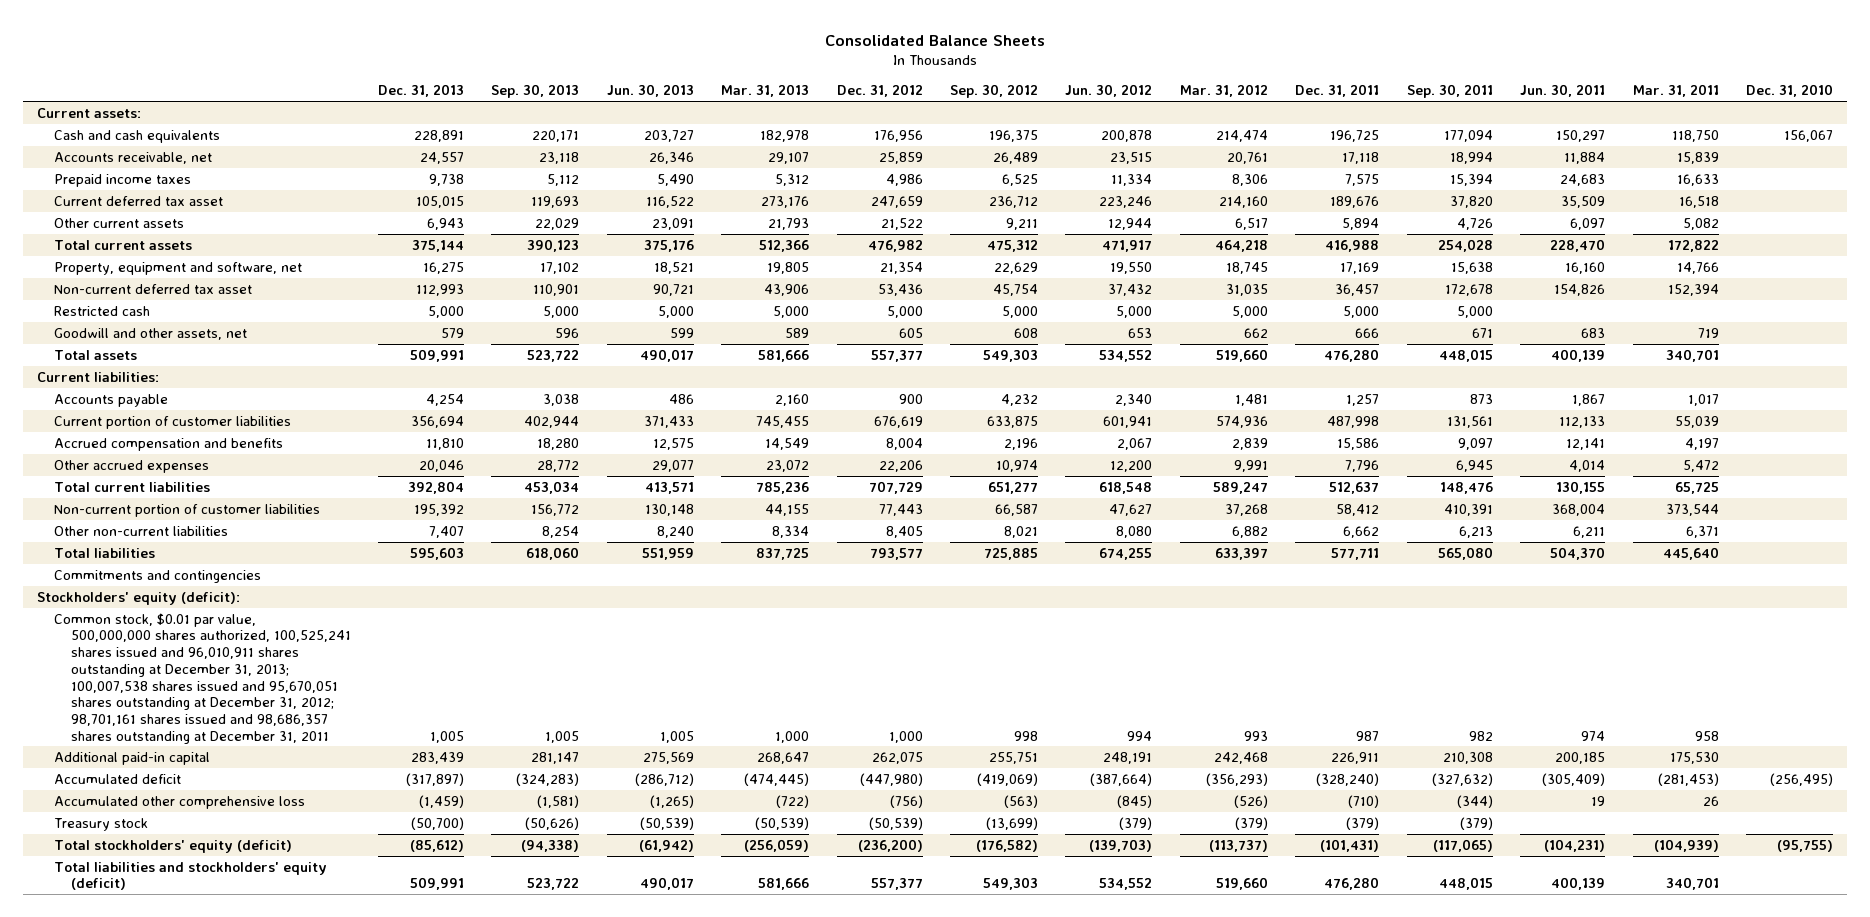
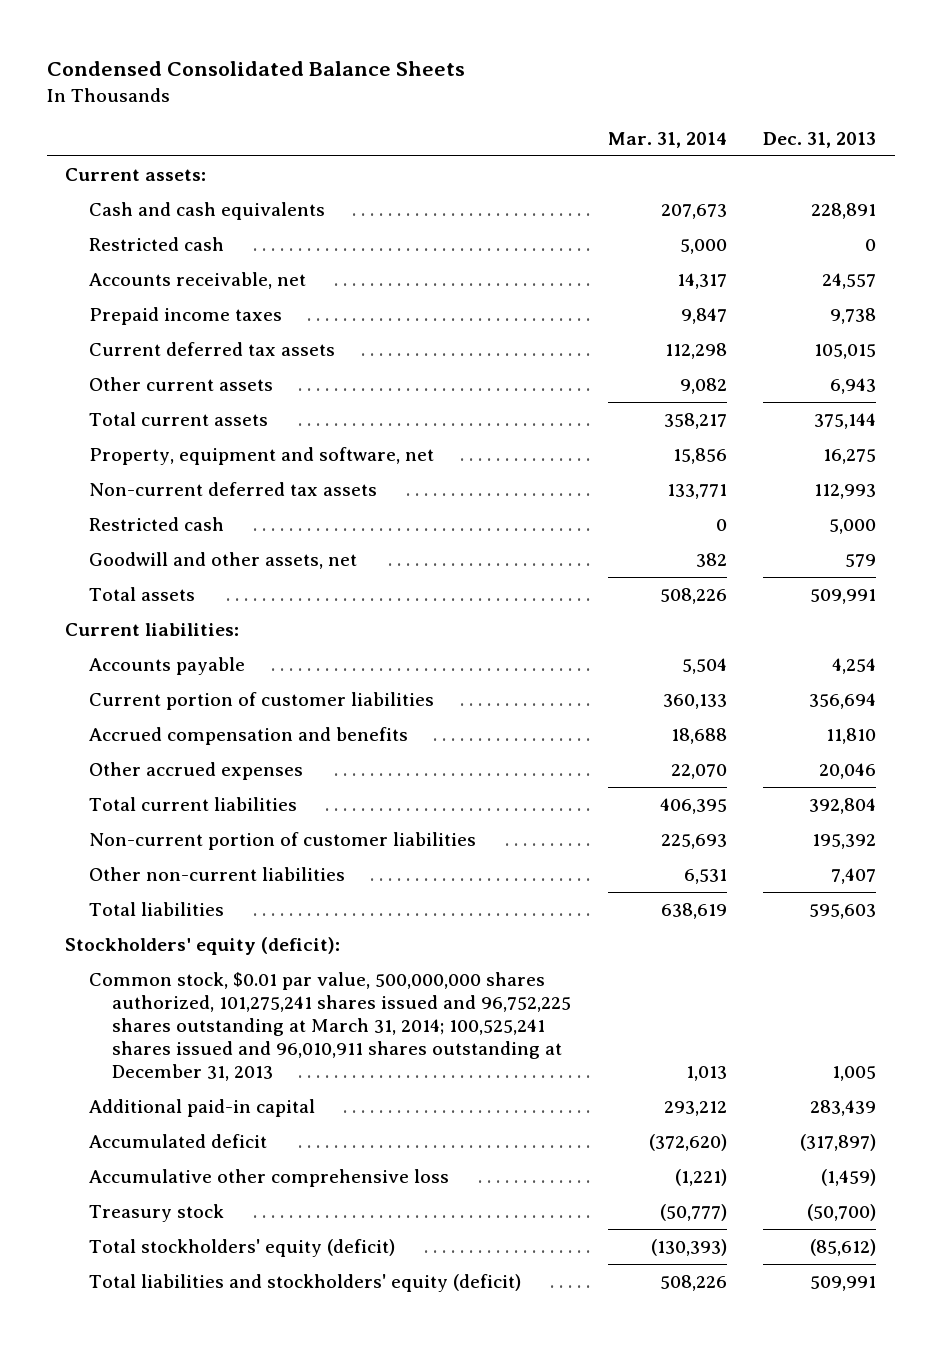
- Consolidated Balance Sheets
+ Condensed Consolidated Balance Sheets
- | Dec. 31, 2013 | Sep. 30, 2013 | Jun. 30, 2013 | Mar. 31, 2013 | Dec. 31, 2012 | Sep. 30, 2012 | Jun. 30, 2012 | Mar. 31, 2012 | Dec. 31, 2011 | Sep. 30, 2011 | Jun. 30, 2011 | Mar. 31, 2011 | Dec. 31, 2010
+ | Mar. 31, 2014 | Dec. 31, 2013
+ Restricted cash | 5,000 | 0
- Current deferred tax asset | 105,015 | 119,693 | 116,522 | 273,176 | 247,659 | 236,712 | 223,246 | 214,160 | 189,676 | 37,820 | 35,509 | 16,518 |
+ Current deferred tax assets | 112,298 | 105,015
- Non-current deferred tax asset | 112,993 | 110,901 | 90,721 | 43,906 | 53,436 | 45,754 | 37,432 | 31,035 | 36,457 | 172,678 | 154,826 | 152,394 |
+ Non-current deferred tax assets | 133,771 | 112,993
- Commitments and contingencies
- Common stock, $0.01 par value, 500,000,000 shares authorized, 100,525,241 shares issued and 96,010,911 shares outstanding at December 31, 2013; 100,007,538 shares issued and 95,670,051 shares outstanding at December 31, 2012; 98,701,161 shares issued and 98,686,357 shares outstanding at December 31, 2011 | 1,005 | 1,005 | 1,005 | 1,000 | 1,000 | 998 | 994 | 993 | 987 | 982 | 974 | 958 |
+ Common stock, $0.01 par value, 500,000,000 shares authorized, 101,275,241 shares issued and 96,752,225 shares outstanding at March 31, 2014; 100,525,241 shares issued and 96,010,911 shares outstanding at December 31, 2013 | 1,013 | 1,005
- Accumulated other comprehensive loss | (1,459) | (1,581) | (1,265) | (722) | (756) | (563) | (845) | (526) | (710) | (344) | 19 | 26 |
+ Accumulative other comprehensive loss | (1,221) | (1,459)

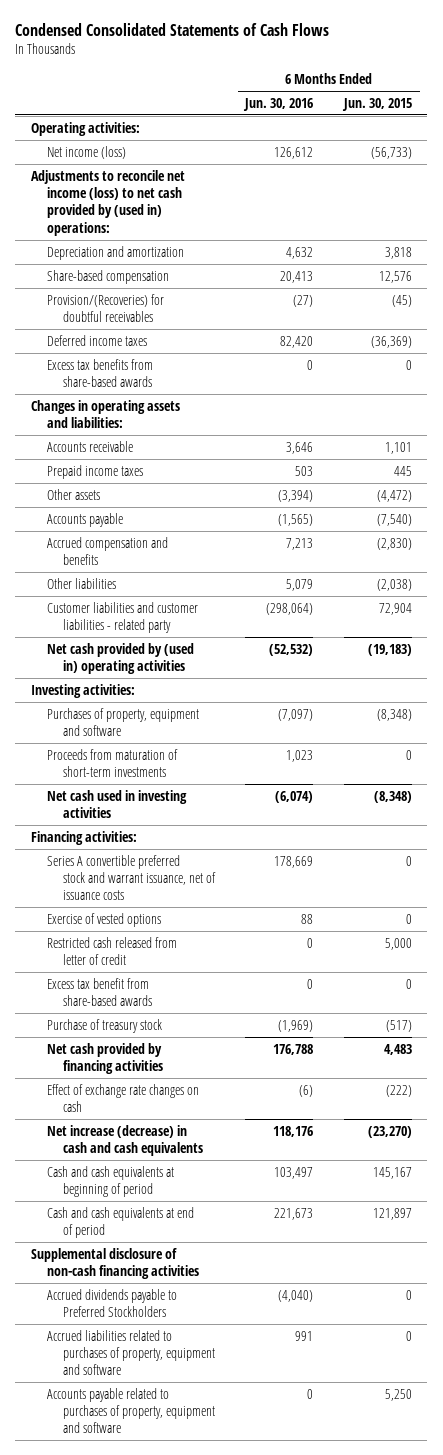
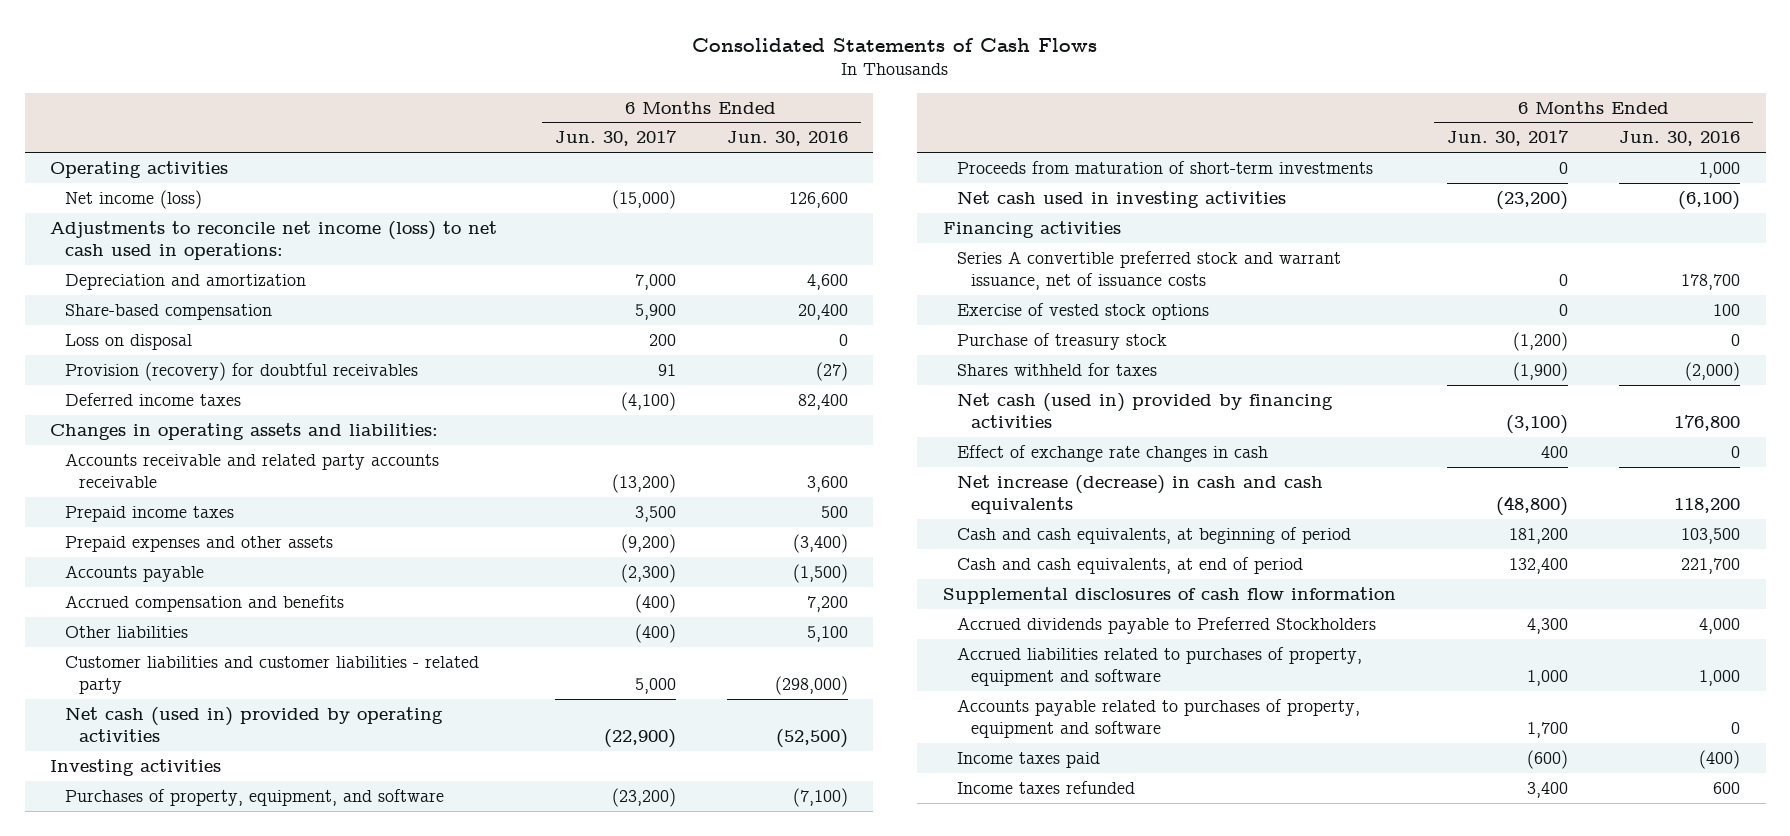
- Condensed Consolidated Statements of Cash Flows
+ Consolidated Statements of Cash Flows
- | 6 Months Ended Jun. 30, 2016 | 6 Months Ended Jun. 30, 2015
+ | 6 Months Ended Jun. 30, 2017 | 6 Months Ended Jun. 30, 2016
- Operating activities:
- Net income (loss) | 126,612 | (56,733)
- Adjustments to reconcile net income (loss) to net cash provided by (used in) operations:
- Depreciation and amortization | 4,632 | 3,818
- Share-based compensation | 20,413 | 12,576
- Provision/(Recoveries) for doubtful receivables | (27) | (45)
- Deferred income taxes | 82,420 | (36,369)
- Excess tax benefits from share-based awards | 0 | 0
+ Operating activities
+ Net income (loss) | (15,000) | 126,600
+ Adjustments to reconcile net income (loss) to net cash used in operations:
+ Depreciation and amortization | 7,000 | 4,600
+ Share-based compensation | 5,900 | 20,400
+ Loss on disposal | 200 | 0
+ Provision (recovery) for doubtful receivables | 91 | (27)
+ Deferred income taxes | (4,100) | 82,400
- Accounts receivable | 3,646 | 1,101
- Prepaid income taxes | 503 | 445
- Other assets | (3,394) | (4,472)
- Accounts payable | (1,565) | (7,540)
- Accrued compensation and benefits | 7,213 | (2,830)
- Other liabilities | 5,079 | (2,038)
- Customer liabilities and customer liabilities - related party | (298,064) | 72,904
- Net cash provided by (used in) operating activities | (52,532) | (19,183)
- Investing activities:
- Purchases of property, equipment and software | (7,097) | (8,348)
- Proceeds from maturation of short-term investments | 1,023 | 0
- Net cash used in investing activities | (6,074) | (8,348)
- Financing activities:
- Series A convertible preferred stock and warrant issuance, net of issuance costs | 178,669 | 0
- Exercise of vested options | 88 | 0
- Restricted cash released from letter of credit | 0 | 5,000
- Excess tax benefit from share-based awards | 0 | 0
- Purchase of treasury stock | (1,969) | (517)
- Net cash provided by financing activities | 176,788 | 4,483
- Effect of exchange rate changes on cash | (6) | (222)
- Net increase (decrease) in cash and cash equivalents | 118,176 | (23,270)
- Cash and cash equivalents at beginning of period | 103,497 | 145,167
- Cash and cash equivalents at end of period | 221,673 | 121,897
- Supplemental disclosure of non-cash financing activities
- Accrued dividends payable to Preferred Stockholders | (4,040) | 0
- Accrued liabilities related to purchases of property, equipment and software | 991 | 0
+ Accounts receivable and related party accounts receivable | (13,200) | 3,600
+ Prepaid income taxes | 3,500 | 500
+ Prepaid expenses and other assets | (9,200) | (3,400)
+ Accounts payable | (2,300) | (1,500)
+ Accrued compensation and benefits | (400) | 7,200
+ Other liabilities | (400) | 5,100
+ Customer liabilities and customer liabilities - related party | 5,000 | (298,000)
+ Net cash (used in) provided by operating activities | (22,900) | (52,500)
+ Investing activities
+ Purchases of property, equipment, and software | (23,200) | (7,100)
+ Proceeds from maturation of short-term investments | 0 | 1,000
+ Net cash used in investing activities | (23,200) | (6,100)
+ Financing activities
+ Series A convertible preferred stock and warrant issuance, net of issuance costs | 0 | 178,700
+ Exercise of vested stock options | 0 | 100
+ Purchase of treasury stock | (1,200) | 0
+ Shares withheld for taxes | (1,900) | (2,000)
+ Net cash (used in) provided by financing activities | (3,100) | 176,800
+ Effect of exchange rate changes in cash | 400 | 0
+ Net increase (decrease) in cash and cash equivalents | (48,800) | 118,200
+ Cash and cash equivalents, at beginning of period | 181,200 | 103,500
+ Cash and cash equivalents, at end of period | 132,400 | 221,700
+ Supplemental disclosures of cash flow information
+ Accrued dividends payable to Preferred Stockholders | 4,300 | 4,000
+ Accrued liabilities related to purchases of property, equipment and software | 1,000 | 1,000
+ Income taxes paid | (600) | (400)
+ Income taxes refunded | 3,400 | 600

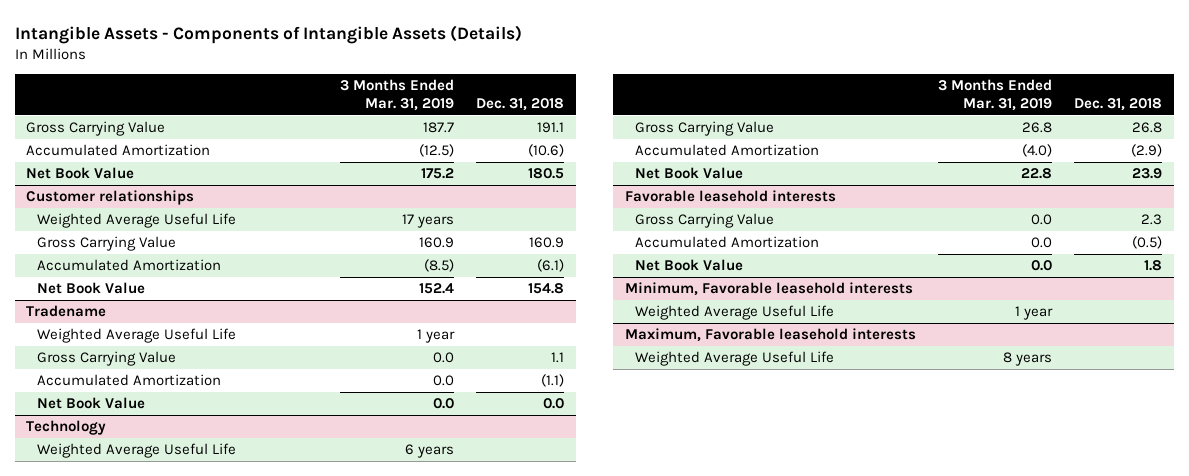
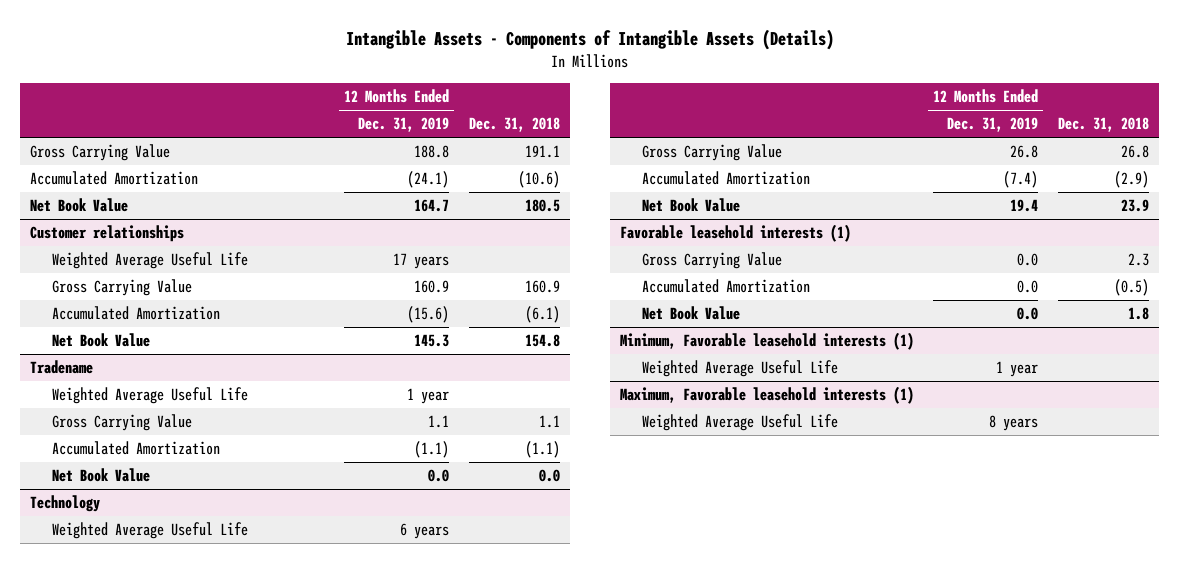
- | 3 Months Ended Mar. 31, 2019 | Dec. 31, 2018
+ | 12 Months Ended Dec. 31, 2019 | Dec. 31, 2018
- Favorable leasehold interests
+ Favorable leasehold interests (1)
- Minimum, Favorable leasehold interests
+ Minimum, Favorable leasehold interests (1)
- Maximum, Favorable leasehold interests
+ Maximum, Favorable leasehold interests (1)

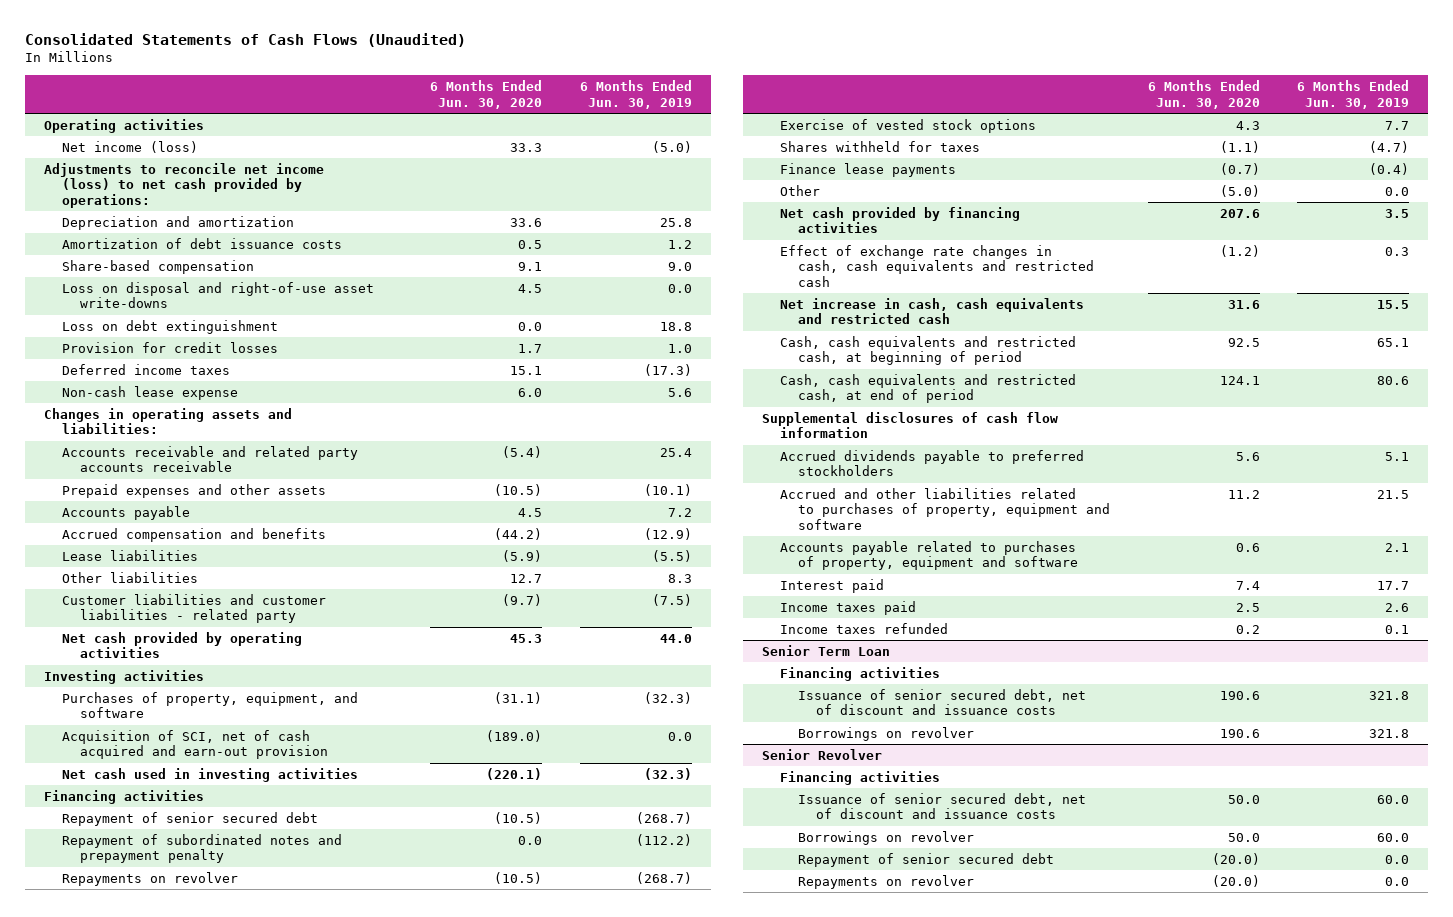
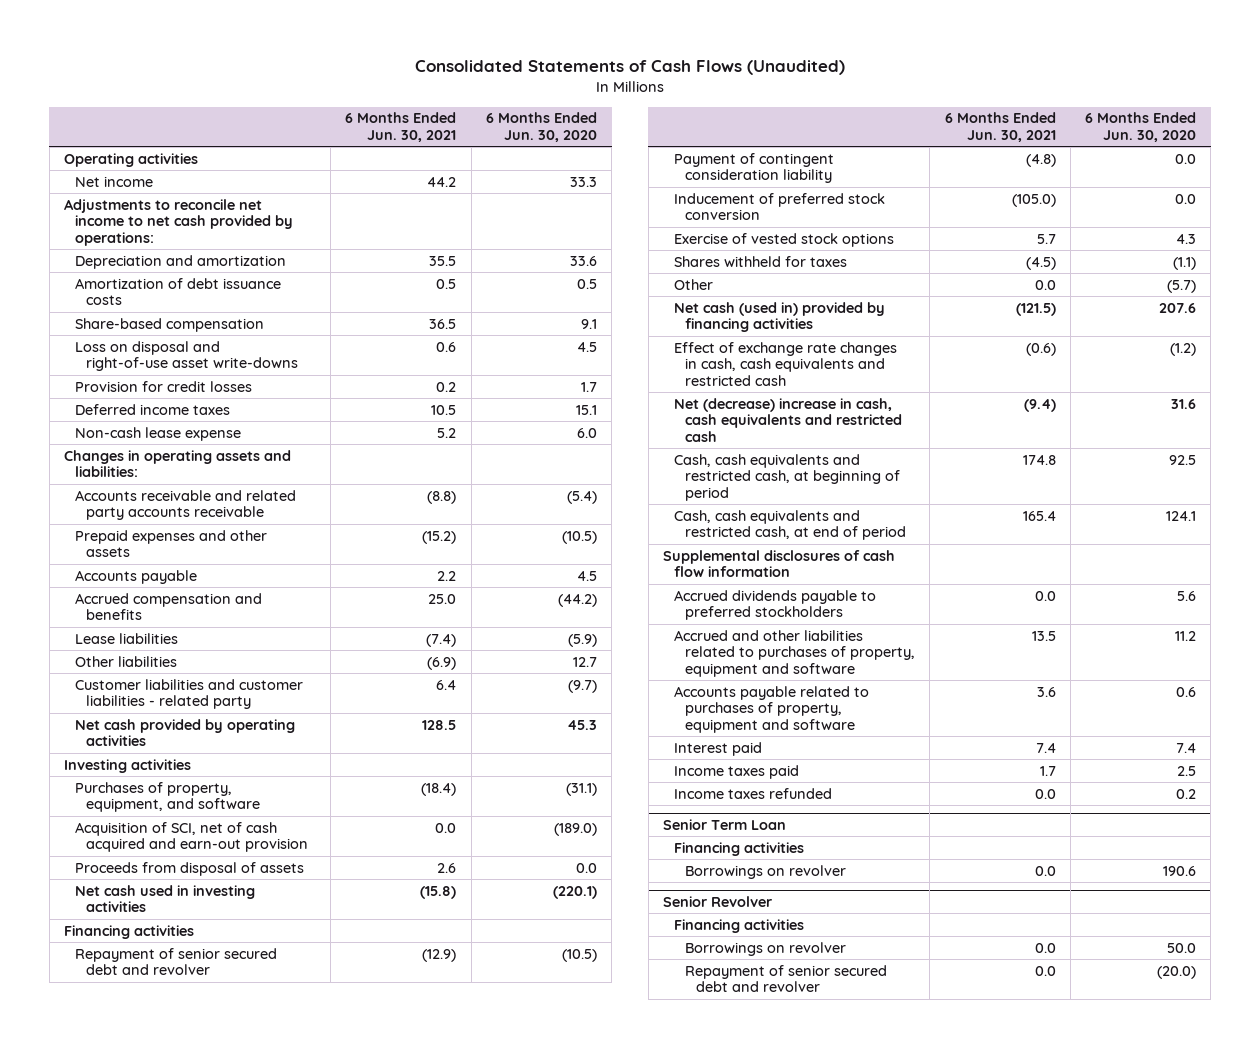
- | 6 Months Ended Jun. 30, 2020 | 6 Months Ended Jun. 30, 2019
+ | 6 Months Ended Jun. 30, 2021 | 6 Months Ended Jun. 30, 2020
- Net income (loss) | 33.3 | (5.0)
- Adjustments to reconcile net income (loss) to net cash provided by operations:
+ Net income | 44.2 | 33.3
+ Adjustments to reconcile net income to net cash provided by operations:
- Loss on debt extinguishment | 0.0 | 18.8
+ Proceeds from disposal of assets | 2.6 | 0.0
- Repayment of senior secured debt | (10.5) | (268.7)
- Repayment of subordinated notes and prepayment penalty | 0.0 | (112.2)
- Repayments on revolver | (10.5) | (268.7)
+ Repayment of senior secured debt and revolver | (12.9) | (10.5)
+ Payment of contingent consideration liability | (4.8) | 0.0
+ Inducement of preferred stock conversion | (105.0) | 0.0
- Finance lease payments | (0.7) | (0.4)
- Other | (5.0) | 0.0
- Net cash provided by financing activities | 207.6 | 3.5
+ Other | 0.0 | (5.7)
+ Net cash (used in) provided by financing activities | (121.5) | 207.6
- Net increase in cash, cash equivalents and restricted cash | 31.6 | 15.5
+ Net (decrease) increase in cash, cash equivalents and restricted cash | (9.4) | 31.6
@ Senior Term Loan
- Issuance of senior secured debt, net of discount and issuance costs | 190.6 | 321.8
@ Senior Revolver
- Issuance of senior secured debt, net of discount and issuance costs | 50.0 | 60.0
- Repayment of senior secured debt | (20.0) | 0.0
- Repayments on revolver | (20.0) | 0.0
+ Repayment of senior secured debt and revolver | 0.0 | (20.0)

